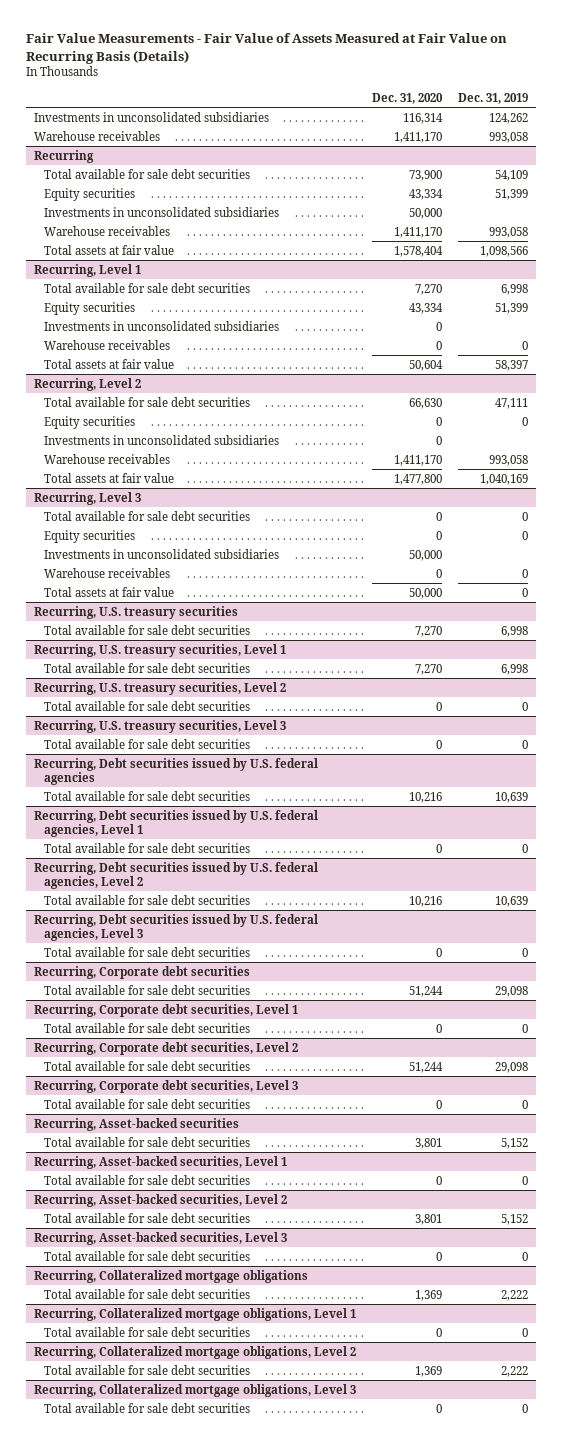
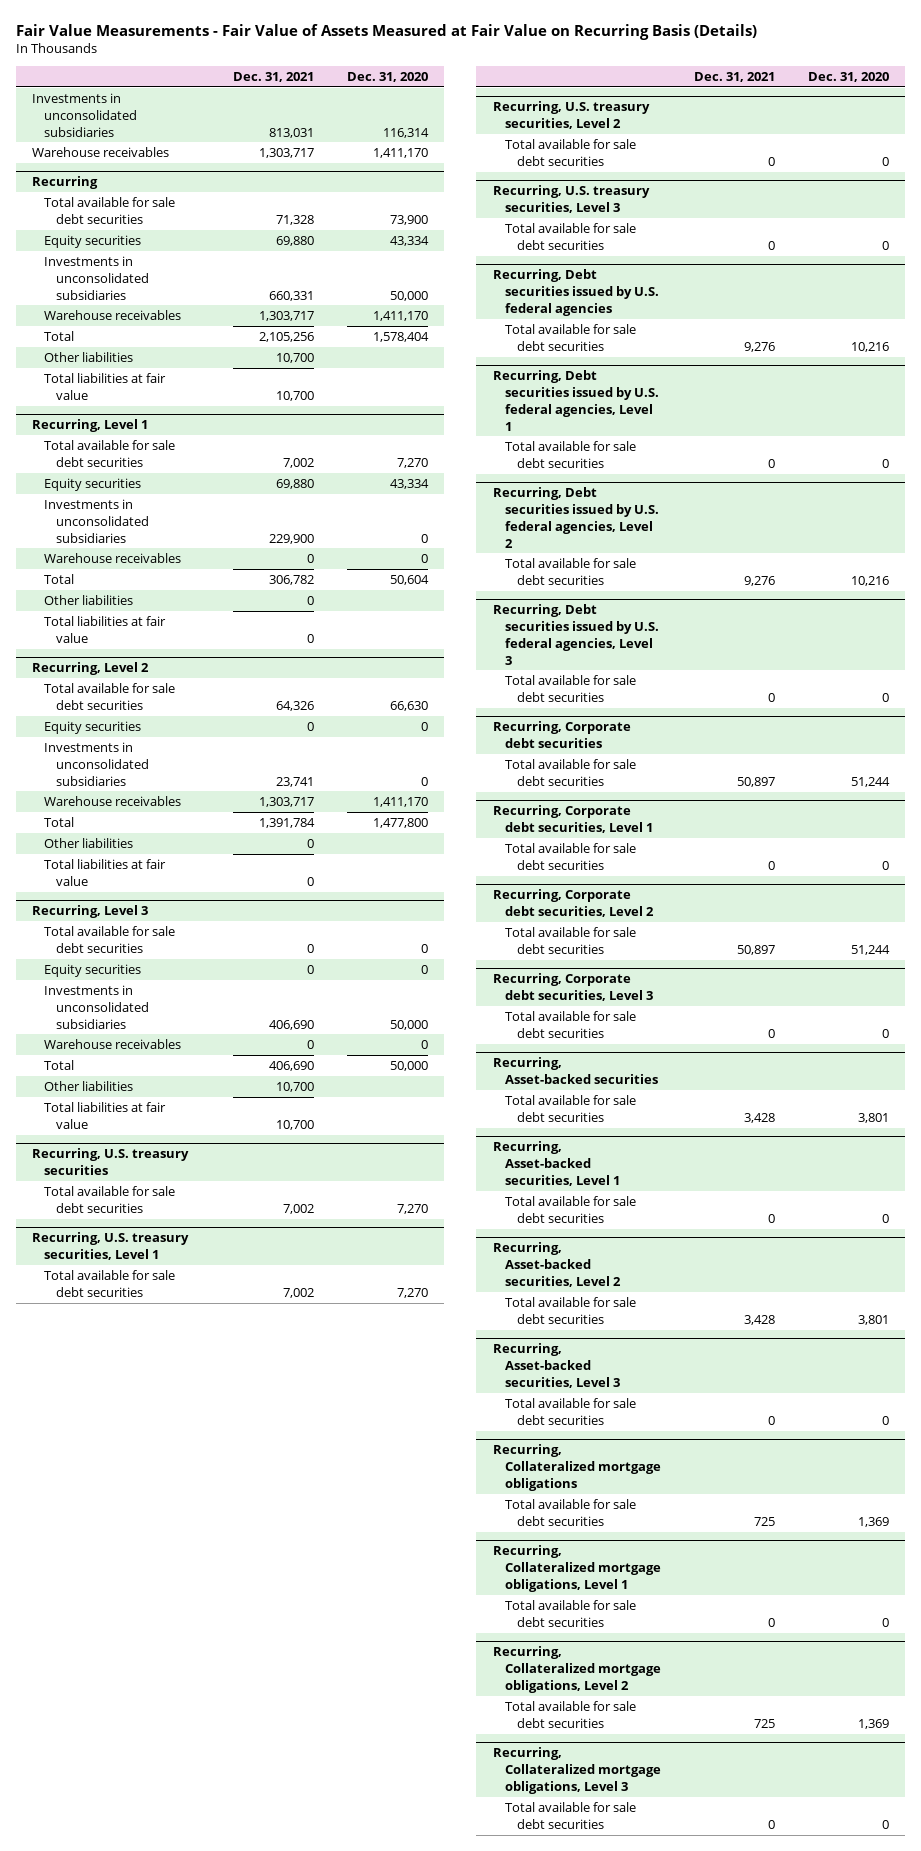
- | Dec. 31, 2020 | Dec. 31, 2019
+ | Dec. 31, 2021 | Dec. 31, 2020
@ Recurring
- Total assets at fair value | 1,578,404 | 1,098,566
+ Total | 2,105,256 | 1,578,404
+ Other liabilities | 10,700 |
+ Total liabilities at fair value | 10,700 |
@ Recurring, Level 1
- Total assets at fair value | 50,604 | 58,397
+ Total | 306,782 | 50,604
+ Other liabilities | 0 |
+ Total liabilities at fair value | 0 |
@ Recurring, Level 2
- Total assets at fair value | 1,477,800 | 1,040,169
+ Total | 1,391,784 | 1,477,800
+ Other liabilities | 0 |
+ Total liabilities at fair value | 0 |
@ Recurring, Level 3
- Total assets at fair value | 50,000 | 0
+ Total | 406,690 | 50,000
+ Other liabilities | 10,700 |
+ Total liabilities at fair value | 10,700 |

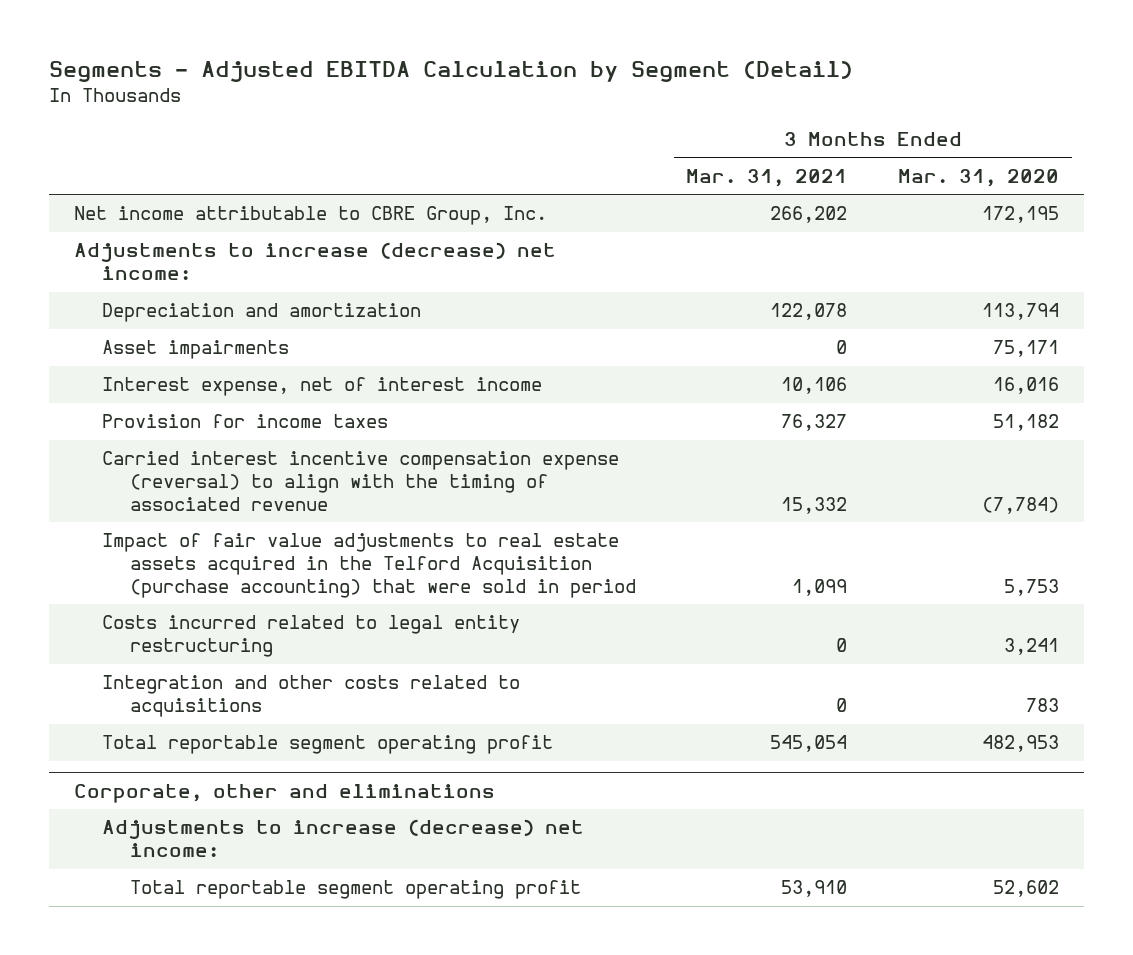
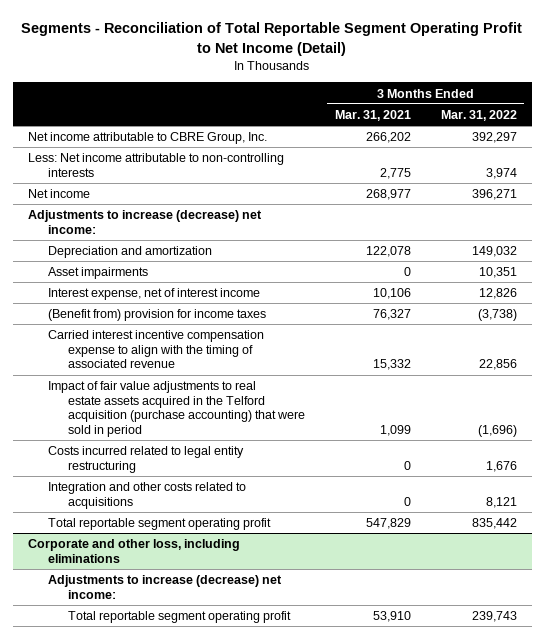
- Segments - Adjusted EBITDA Calculation by Segment (Detail)
+ Segments - Reconciliation of Total Reportable Segment Operating Profit to Net Income (Detail)
- | 3 Months Ended Mar. 31, 2021 | 3 Months Ended Mar. 31, 2020
+ | 3 Months Ended Mar. 31, 2021 | 3 Months Ended Mar. 31, 2022
+ Less: Net income attributable to non-controlling interests | 2,775 | 3,974
+ Net income | 268,977 | 396,271
- Provision for income taxes | 76,327 | 51,182
- Carried interest incentive compensation expense (reversal) to align with the timing of associated revenue | 15,332 | (7,784)
- Impact of fair value adjustments to real estate assets acquired in the Telford Acquisition (purchase accounting) that were sold in period | 1,099 | 5,753
+ (Benefit from) provision for income taxes | 76,327 | (3,738)
+ Carried interest incentive compensation expense to align with the timing of associated revenue | 15,332 | 22,856
+ Impact of fair value adjustments to real estate assets acquired in the Telford acquisition (purchase accounting) that were sold in period | 1,099 | (1,696)
- Total reportable segment operating profit | 545,054 | 482,953
- Corporate, other and eliminations
+ Total reportable segment operating profit | 547,829 | 835,442
+ Corporate and other loss, including eliminations

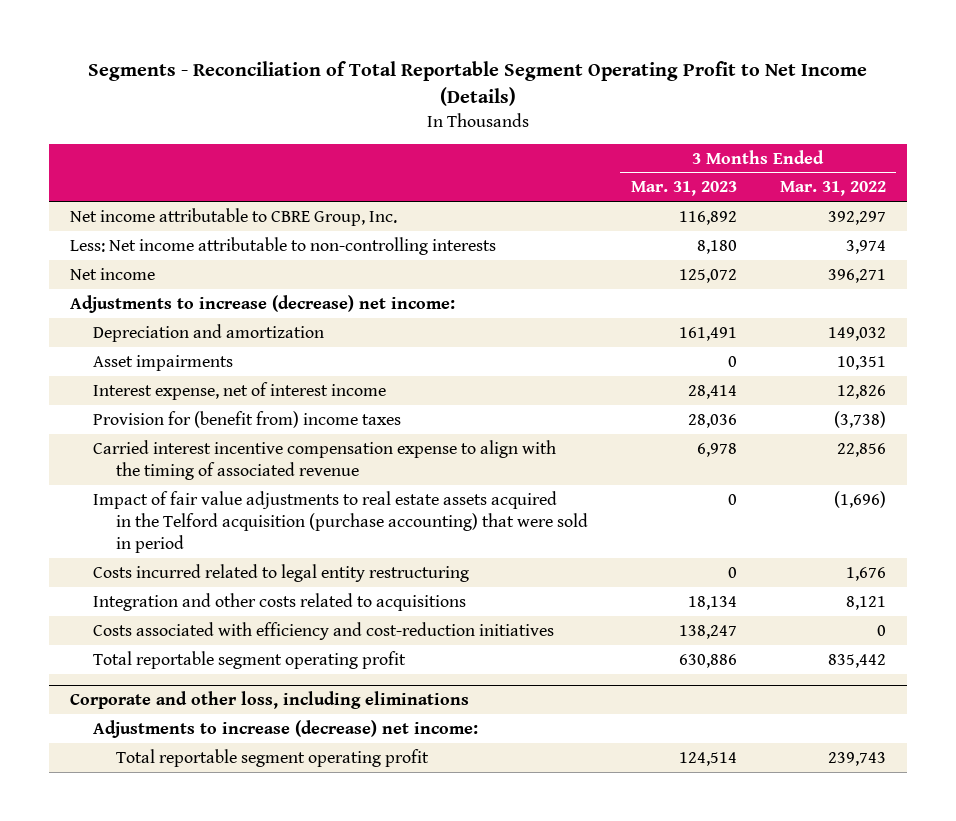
- Segments - Reconciliation of Total Reportable Segment Operating Profit to Net Income (Detail)
+ Segments - Reconciliation of Total Reportable Segment Operating Profit to Net Income (Details)
- | 3 Months Ended Mar. 31, 2021 | 3 Months Ended Mar. 31, 2022
+ | 3 Months Ended Mar. 31, 2023 | 3 Months Ended Mar. 31, 2022
- (Benefit from) provision for income taxes | 76,327 | (3,738)
+ Provision for (benefit from) income taxes | 28,036 | (3,738)
+ Costs associated with efficiency and cost-reduction initiatives | 138,247 | 0

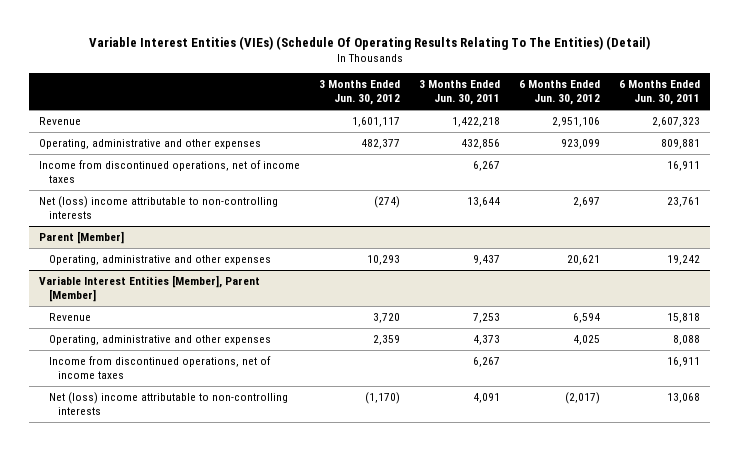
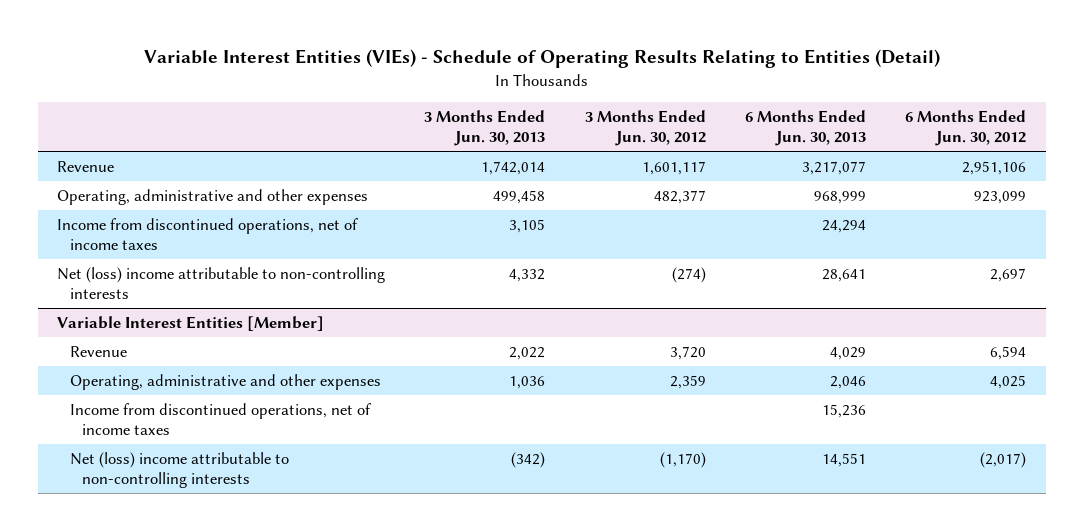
- Variable Interest Entities (VIEs) (Schedule Of Operating Results Relating To The Entities) (Detail)
+ Variable Interest Entities (VIEs) - Schedule of Operating Results Relating to Entities (Detail)
- | 3 Months Ended Jun. 30, 2012 | 3 Months Ended Jun. 30, 2011 | 6 Months Ended Jun. 30, 2012 | 6 Months Ended Jun. 30, 2011
+ | 3 Months Ended Jun. 30, 2013 | 3 Months Ended Jun. 30, 2012 | 6 Months Ended Jun. 30, 2013 | 6 Months Ended Jun. 30, 2012
- Parent [Member]
- Operating, administrative and other expenses | 10,293 | 9,437 | 20,621 | 19,242
- Variable Interest Entities [Member], Parent [Member]
+ Variable Interest Entities [Member]

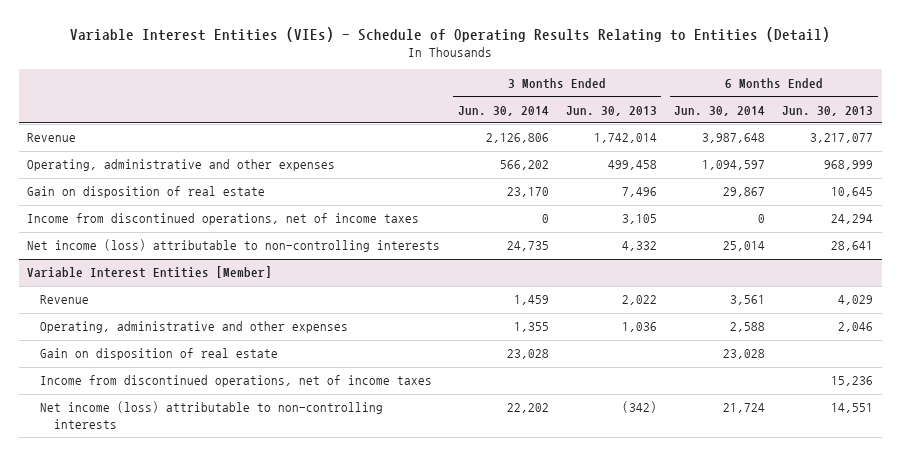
- | 3 Months Ended Jun. 30, 2013 | 3 Months Ended Jun. 30, 2012 | 6 Months Ended Jun. 30, 2013 | 6 Months Ended Jun. 30, 2012
+ | 3 Months Ended Jun. 30, 2014 | 3 Months Ended Jun. 30, 2013 | 6 Months Ended Jun. 30, 2014 | 6 Months Ended Jun. 30, 2013
+ Gain on disposition of real estate | 23,170 | 7,496 | 29,867 | 10,645
- Net (loss) income attributable to non-controlling interests | 4,332 | (274) | 28,641 | 2,697
+ Net income (loss) attributable to non-controlling interests | 24,735 | 4,332 | 25,014 | 28,641
@ Variable Interest Entities [Member]
+ Gain on disposition of real estate | 23,028 | | 23,028 |
- Net (loss) income attributable to non-controlling interests | (342) | (1,170) | 14,551 | (2,017)
+ Net income (loss) attributable to non-controlling interests | 22,202 | (342) | 21,724 | 14,551

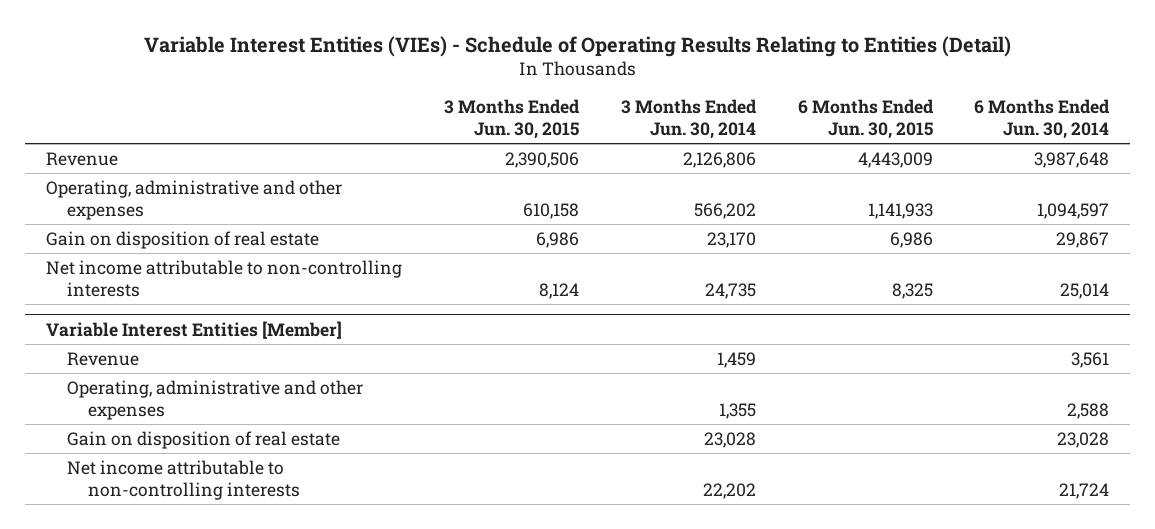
- | 3 Months Ended Jun. 30, 2014 | 3 Months Ended Jun. 30, 2013 | 6 Months Ended Jun. 30, 2014 | 6 Months Ended Jun. 30, 2013
+ | 3 Months Ended Jun. 30, 2015 | 3 Months Ended Jun. 30, 2014 | 6 Months Ended Jun. 30, 2015 | 6 Months Ended Jun. 30, 2014
- Income from discontinued operations, net of income taxes | 0 | 3,105 | 0 | 24,294
- Net income (loss) attributable to non-controlling interests | 24,735 | 4,332 | 25,014 | 28,641
+ Net income attributable to non-controlling interests | 8,124 | 24,735 | 8,325 | 25,014
@ Variable Interest Entities [Member]
- Income from discontinued operations, net of income taxes | | | | 15,236
- Net income (loss) attributable to non-controlling interests | 22,202 | (342) | 21,724 | 14,551
+ Net income attributable to non-controlling interests | | 22,202 | | 21,724

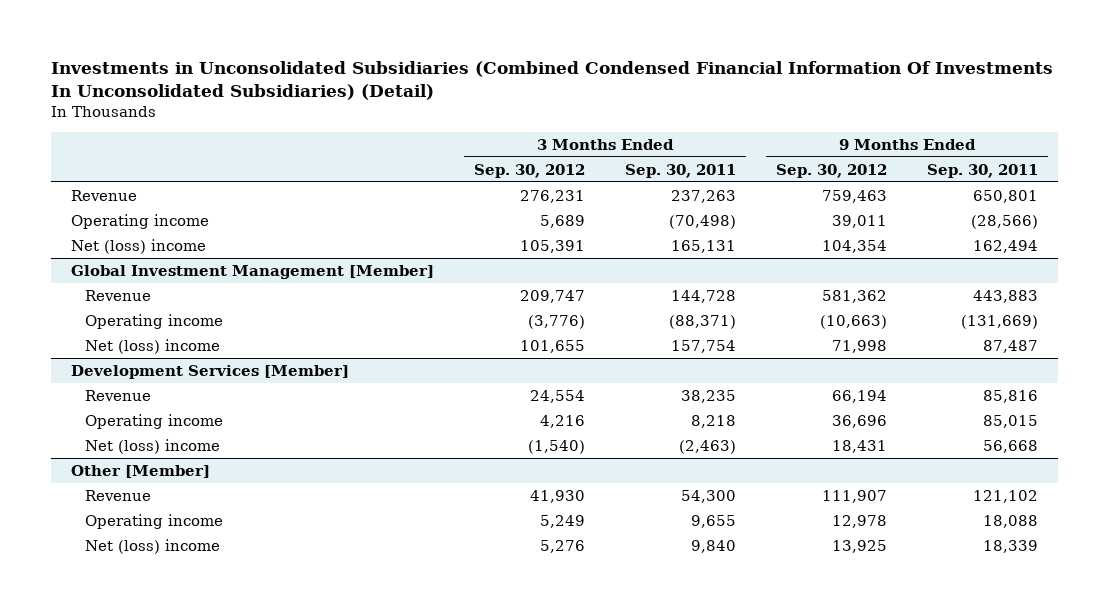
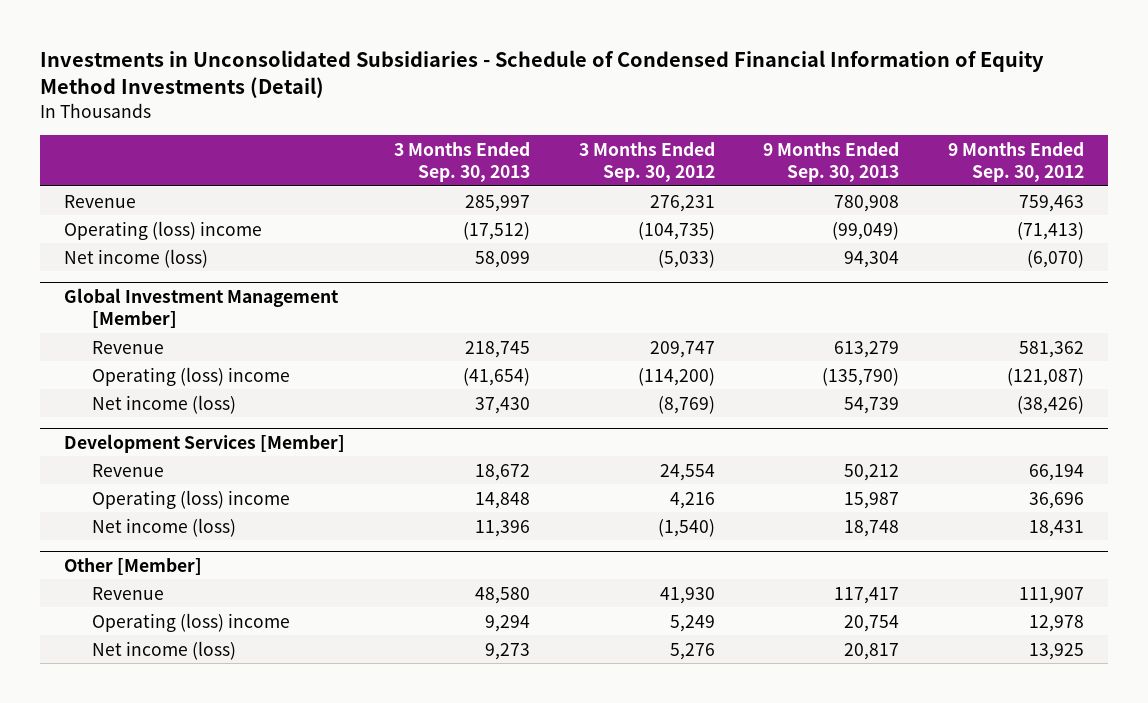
- Investments in Unconsolidated Subsidiaries (Combined Condensed Financial Information Of Investments In Unconsolidated Subsidiaries) (Detail)
+ Investments in Unconsolidated Subsidiaries - Schedule of Condensed Financial Information of Equity Method Investments (Detail)
- | 3 Months Ended Sep. 30, 2012 | 3 Months Ended Sep. 30, 2011 | 9 Months Ended Sep. 30, 2012 | 9 Months Ended Sep. 30, 2011
+ | 3 Months Ended Sep. 30, 2013 | 3 Months Ended Sep. 30, 2012 | 9 Months Ended Sep. 30, 2013 | 9 Months Ended Sep. 30, 2012
- Operating income | 5,689 | (70,498) | 39,011 | (28,566)
- Net (loss) income | 105,391 | 165,131 | 104,354 | 162,494
+ Operating (loss) income | (17,512) | (104,735) | (99,049) | (71,413)
+ Net income (loss) | 58,099 | (5,033) | 94,304 | (6,070)
@ Global Investment Management [Member]
- Operating income | (3,776) | (88,371) | (10,663) | (131,669)
- Net (loss) income | 101,655 | 157,754 | 71,998 | 87,487
+ Operating (loss) income | (41,654) | (114,200) | (135,790) | (121,087)
+ Net income (loss) | 37,430 | (8,769) | 54,739 | (38,426)
@ Development Services [Member]
- Operating income | 4,216 | 8,218 | 36,696 | 85,015
- Net (loss) income | (1,540) | (2,463) | 18,431 | 56,668
+ Operating (loss) income | 14,848 | 4,216 | 15,987 | 36,696
+ Net income (loss) | 11,396 | (1,540) | 18,748 | 18,431
@ Other [Member]
- Operating income | 5,249 | 9,655 | 12,978 | 18,088
- Net (loss) income | 5,276 | 9,840 | 13,925 | 18,339
+ Operating (loss) income | 9,294 | 5,249 | 20,754 | 12,978
+ Net income (loss) | 9,273 | 5,276 | 20,817 | 13,925

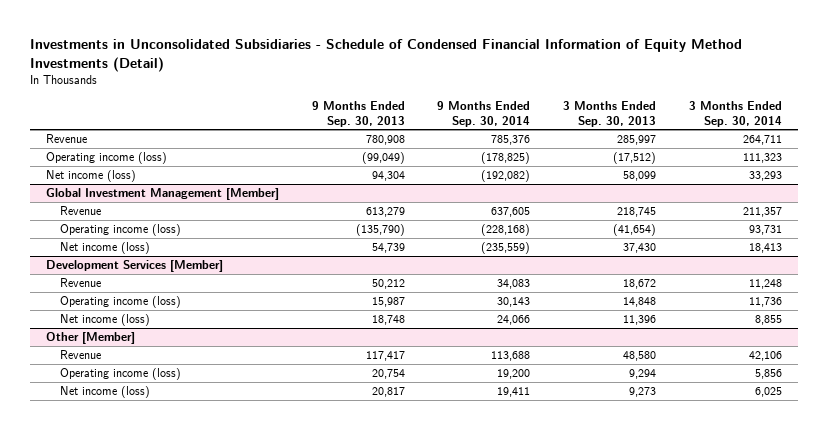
- | 3 Months Ended Sep. 30, 2013 | 3 Months Ended Sep. 30, 2012 | 9 Months Ended Sep. 30, 2013 | 9 Months Ended Sep. 30, 2012
+ | 9 Months Ended Sep. 30, 2013 | 9 Months Ended Sep. 30, 2014 | 3 Months Ended Sep. 30, 2013 | 3 Months Ended Sep. 30, 2014
- Operating (loss) income | (17,512) | (104,735) | (99,049) | (71,413)
+ Operating income (loss) | (99,049) | (178,825) | (17,512) | 111,323
@ Global Investment Management [Member]
- Operating (loss) income | (41,654) | (114,200) | (135,790) | (121,087)
+ Operating income (loss) | (135,790) | (228,168) | (41,654) | 93,731
@ Development Services [Member]
- Operating (loss) income | 14,848 | 4,216 | 15,987 | 36,696
+ Operating income (loss) | 15,987 | 30,143 | 14,848 | 11,736
@ Other [Member]
- Operating (loss) income | 9,294 | 5,249 | 20,754 | 12,978
+ Operating income (loss) | 20,754 | 19,200 | 9,294 | 5,856

